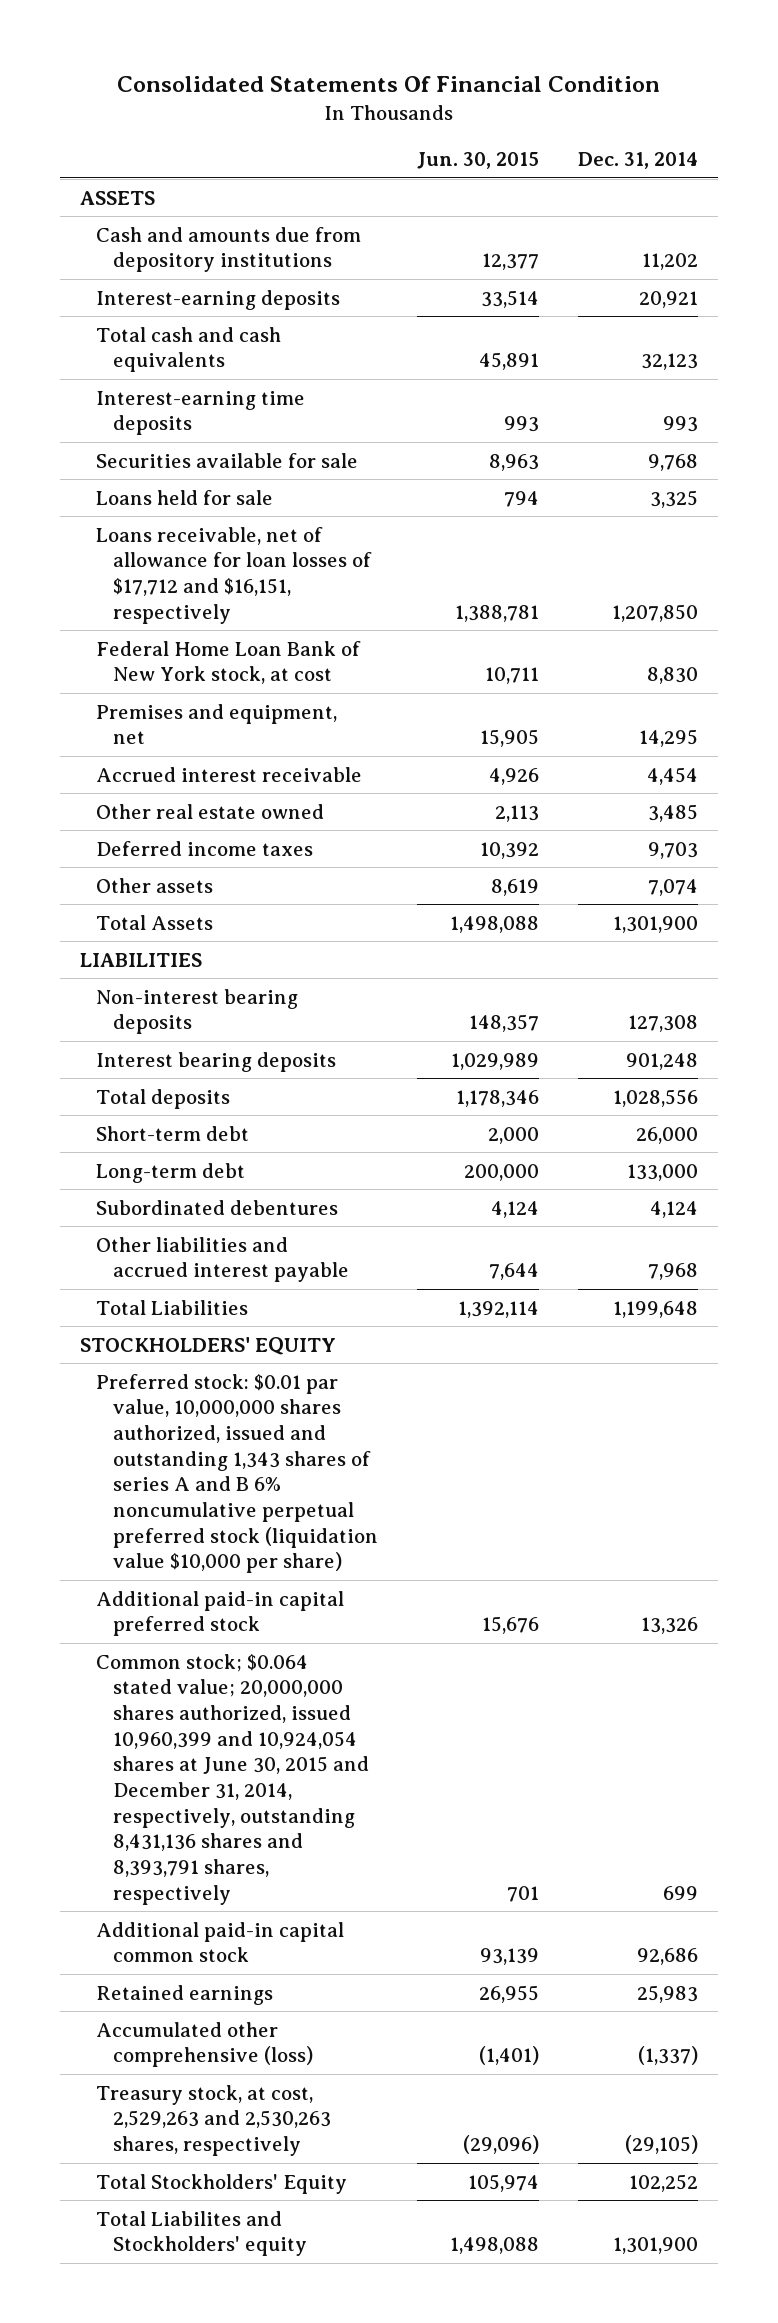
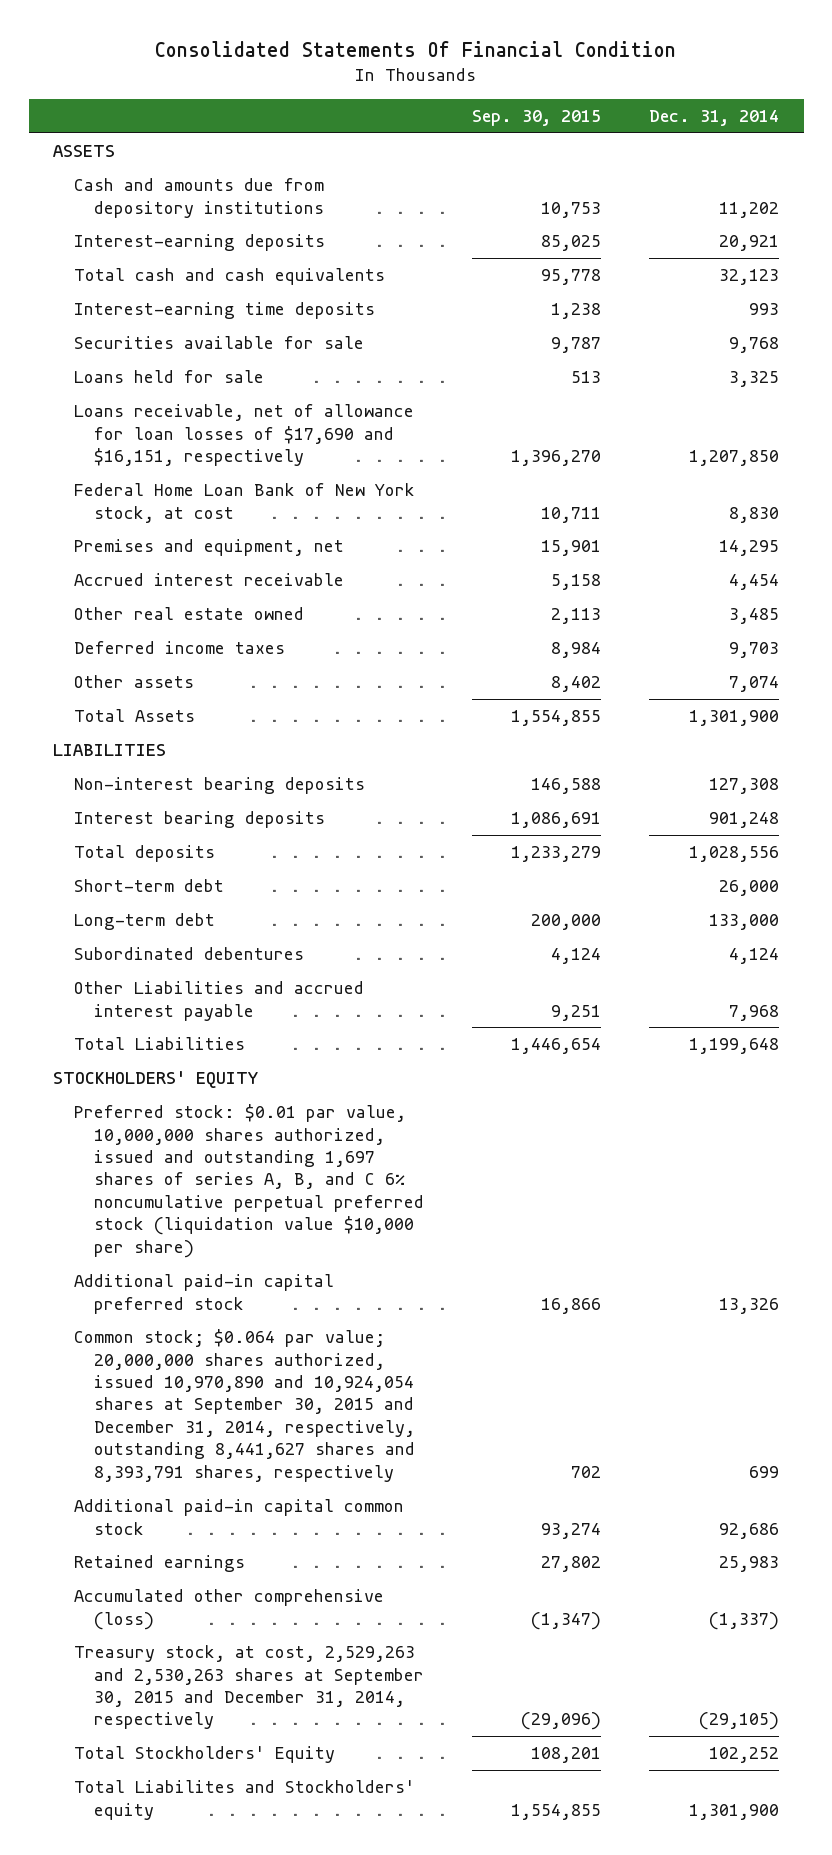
- | Jun. 30, 2015 | Dec. 31, 2014
+ | Sep. 30, 2015 | Dec. 31, 2014
- Loans receivable, net of allowance for loan losses of $17,712 and $16,151, respectively | 1,388,781 | 1,207,850
+ Loans receivable, net of allowance for loan losses of $17,690 and $16,151, respectively | 1,396,270 | 1,207,850
- Other liabilities and accrued interest payable | 7,644 | 7,968
+ Other Liabilities and accrued interest payable | 9,251 | 7,968
- Preferred stock: $0.01 par value, 10,000,000 shares authorized, issued and outstanding 1,343 shares of series A and B 6% noncumulative perpetual preferred stock (liquidation value $10,000 per share)
+ Preferred stock: $0.01 par value, 10,000,000 shares authorized, issued and outstanding 1,697 shares of series A, B, and C 6% noncumulative perpetual preferred stock (liquidation value $10,000 per share)
- Common stock; $0.064 stated value; 20,000,000 shares authorized, issued 10,960,399 and 10,924,054 shares at June 30, 2015 and December 31, 2014, respectively, outstanding 8,431,136 shares and 8,393,791 shares, respectively | 701 | 699
+ Common stock; $0.064 par value; 20,000,000 shares authorized, issued 10,970,890 and 10,924,054 shares at September 30, 2015 and December 31, 2014, respectively, outstanding 8,441,627 shares and 8,393,791 shares, respectively | 702 | 699
- Treasury stock, at cost, 2,529,263 and 2,530,263 shares, respectively | (29,096) | (29,105)
+ Treasury stock, at cost, 2,529,263 and 2,530,263 shares at September 30, 2015 and December 31, 2014, respectively | (29,096) | (29,105)

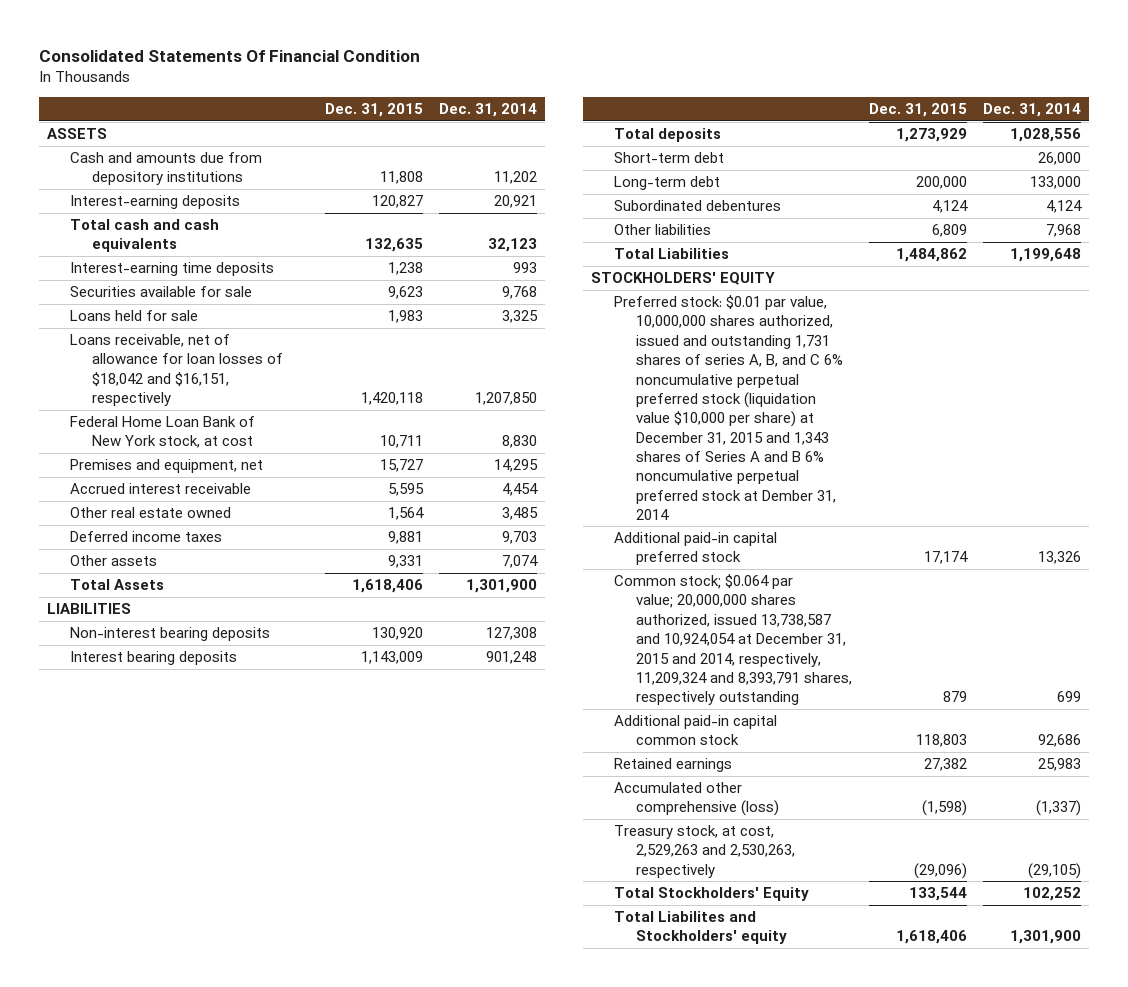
- | Sep. 30, 2015 | Dec. 31, 2014
+ | Dec. 31, 2015 | Dec. 31, 2014
- Loans receivable, net of allowance for loan losses of $17,690 and $16,151, respectively | 1,396,270 | 1,207,850
+ Loans receivable, net of allowance for loan losses of $18,042 and $16,151, respectively | 1,420,118 | 1,207,850
- Other Liabilities and accrued interest payable | 9,251 | 7,968
+ Other liabilities | 6,809 | 7,968
- Preferred stock: $0.01 par value, 10,000,000 shares authorized, issued and outstanding 1,697 shares of series A, B, and C 6% noncumulative perpetual preferred stock (liquidation value $10,000 per share)
+ Preferred stock: $0.01 par value, 10,000,000 shares authorized, issued and outstanding 1,731 shares of series A, B, and C 6% noncumulative perpetual preferred stock (liquidation value $10,000 per share) at December 31, 2015 and 1,343 shares of Series A and B 6% noncumulative perpetual preferred stock at Dember 31, 2014
- Common stock; $0.064 par value; 20,000,000 shares authorized, issued 10,970,890 and 10,924,054 shares at September 30, 2015 and December 31, 2014, respectively, outstanding 8,441,627 shares and 8,393,791 shares, respectively | 702 | 699
+ Common stock; $0.064 par value; 20,000,000 shares authorized, issued 13,738,587 and 10,924,054 at December 31, 2015 and 2014, respectively, 11,209,324 and 8,393,791 shares, respectively outstanding | 879 | 699
- Treasury stock, at cost, 2,529,263 and 2,530,263 shares at September 30, 2015 and December 31, 2014, respectively | (29,096) | (29,105)
+ Treasury stock, at cost, 2,529,263 and 2,530,263, respectively | (29,096) | (29,105)

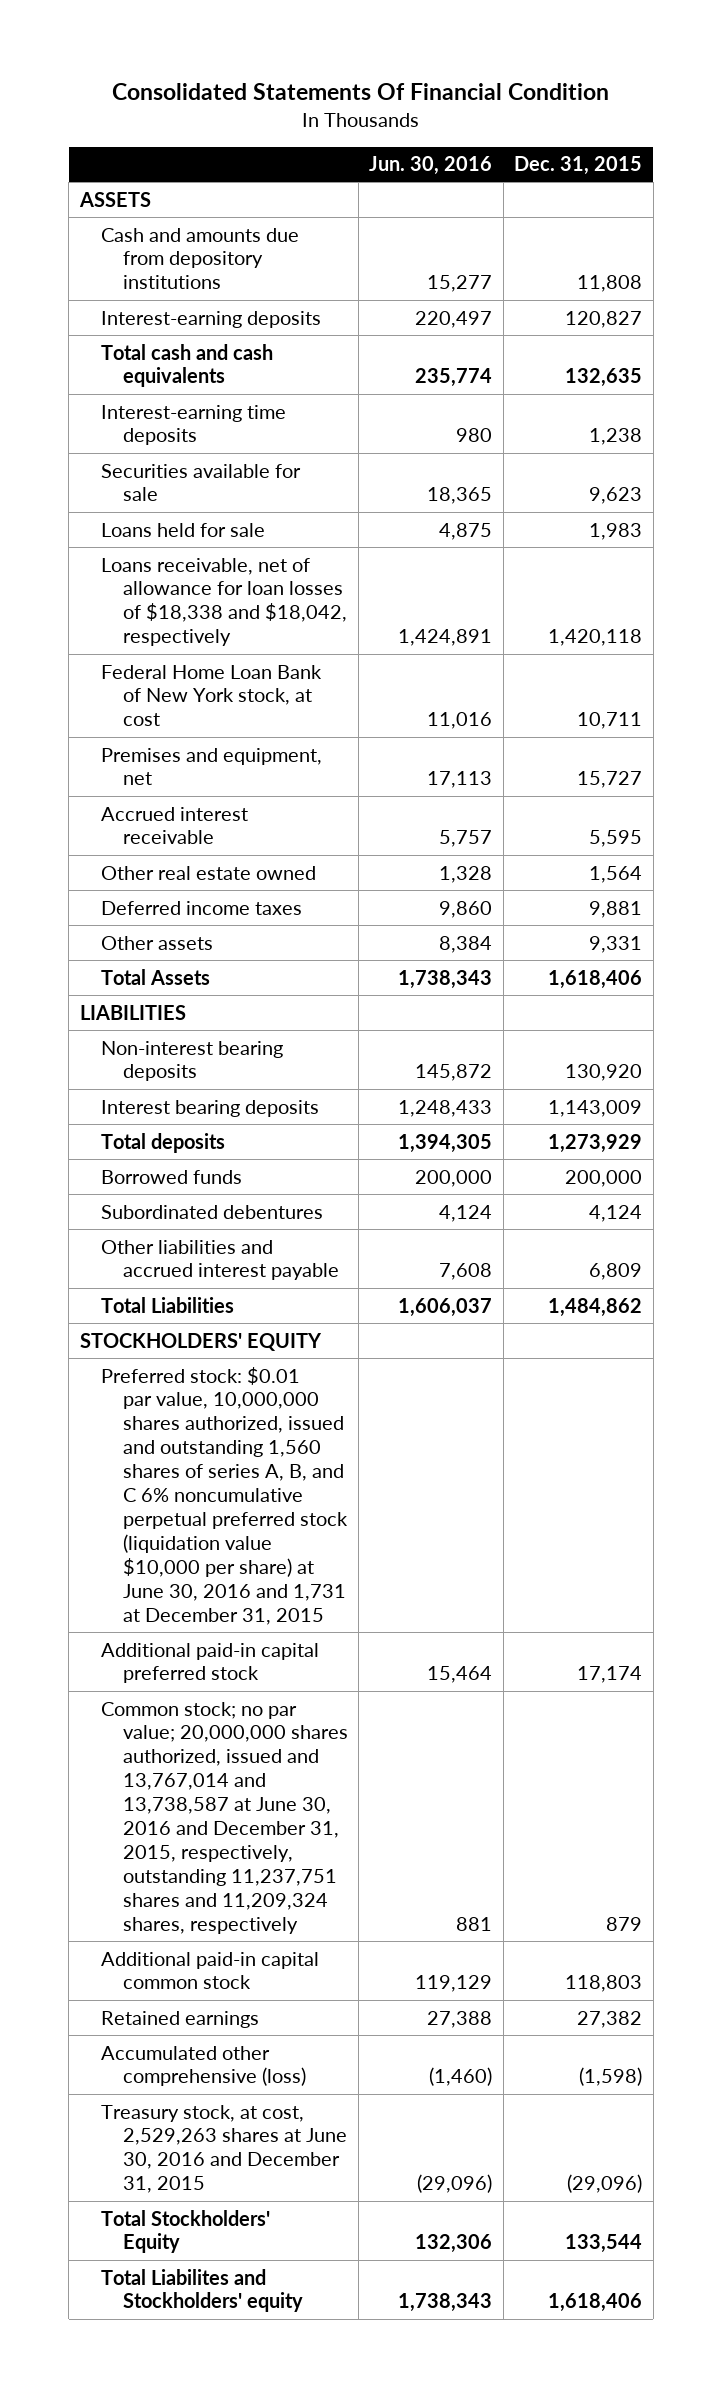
- | Dec. 31, 2015 | Dec. 31, 2014
+ | Jun. 30, 2016 | Dec. 31, 2015
- Loans receivable, net of allowance for loan losses of $18,042 and $16,151, respectively | 1,420,118 | 1,207,850
+ Loans receivable, net of allowance for loan losses of $18,338 and $18,042, respectively | 1,424,891 | 1,420,118
- Short-term debt | | 26,000
- Long-term debt | 200,000 | 133,000
+ Borrowed funds | 200,000 | 200,000
- Other liabilities | 6,809 | 7,968
+ Other liabilities and accrued interest payable | 7,608 | 6,809
- Preferred stock: $0.01 par value, 10,000,000 shares authorized, issued and outstanding 1,731 shares of series A, B, and C 6% noncumulative perpetual preferred stock (liquidation value $10,000 per share) at December 31, 2015 and 1,343 shares of Series A and B 6% noncumulative perpetual preferred stock at Dember 31, 2014
+ Preferred stock: $0.01 par value, 10,000,000 shares authorized, issued and outstanding 1,560 shares of series A, B, and C 6% noncumulative perpetual preferred stock (liquidation value $10,000 per share) at June 30, 2016 and 1,731 at December 31, 2015
- Common stock; $0.064 par value; 20,000,000 shares authorized, issued 13,738,587 and 10,924,054 at December 31, 2015 and 2014, respectively, 11,209,324 and 8,393,791 shares, respectively outstanding | 879 | 699
+ Common stock; no par value; 20,000,000 shares authorized, issued and 13,767,014 and 13,738,587 at June 30, 2016 and December 31, 2015, respectively, outstanding 11,237,751 shares and 11,209,324 shares, respectively | 881 | 879
- Treasury stock, at cost, 2,529,263 and 2,530,263, respectively | (29,096) | (29,105)
+ Treasury stock, at cost, 2,529,263 shares at June 30, 2016 and December 31, 2015 | (29,096) | (29,096)

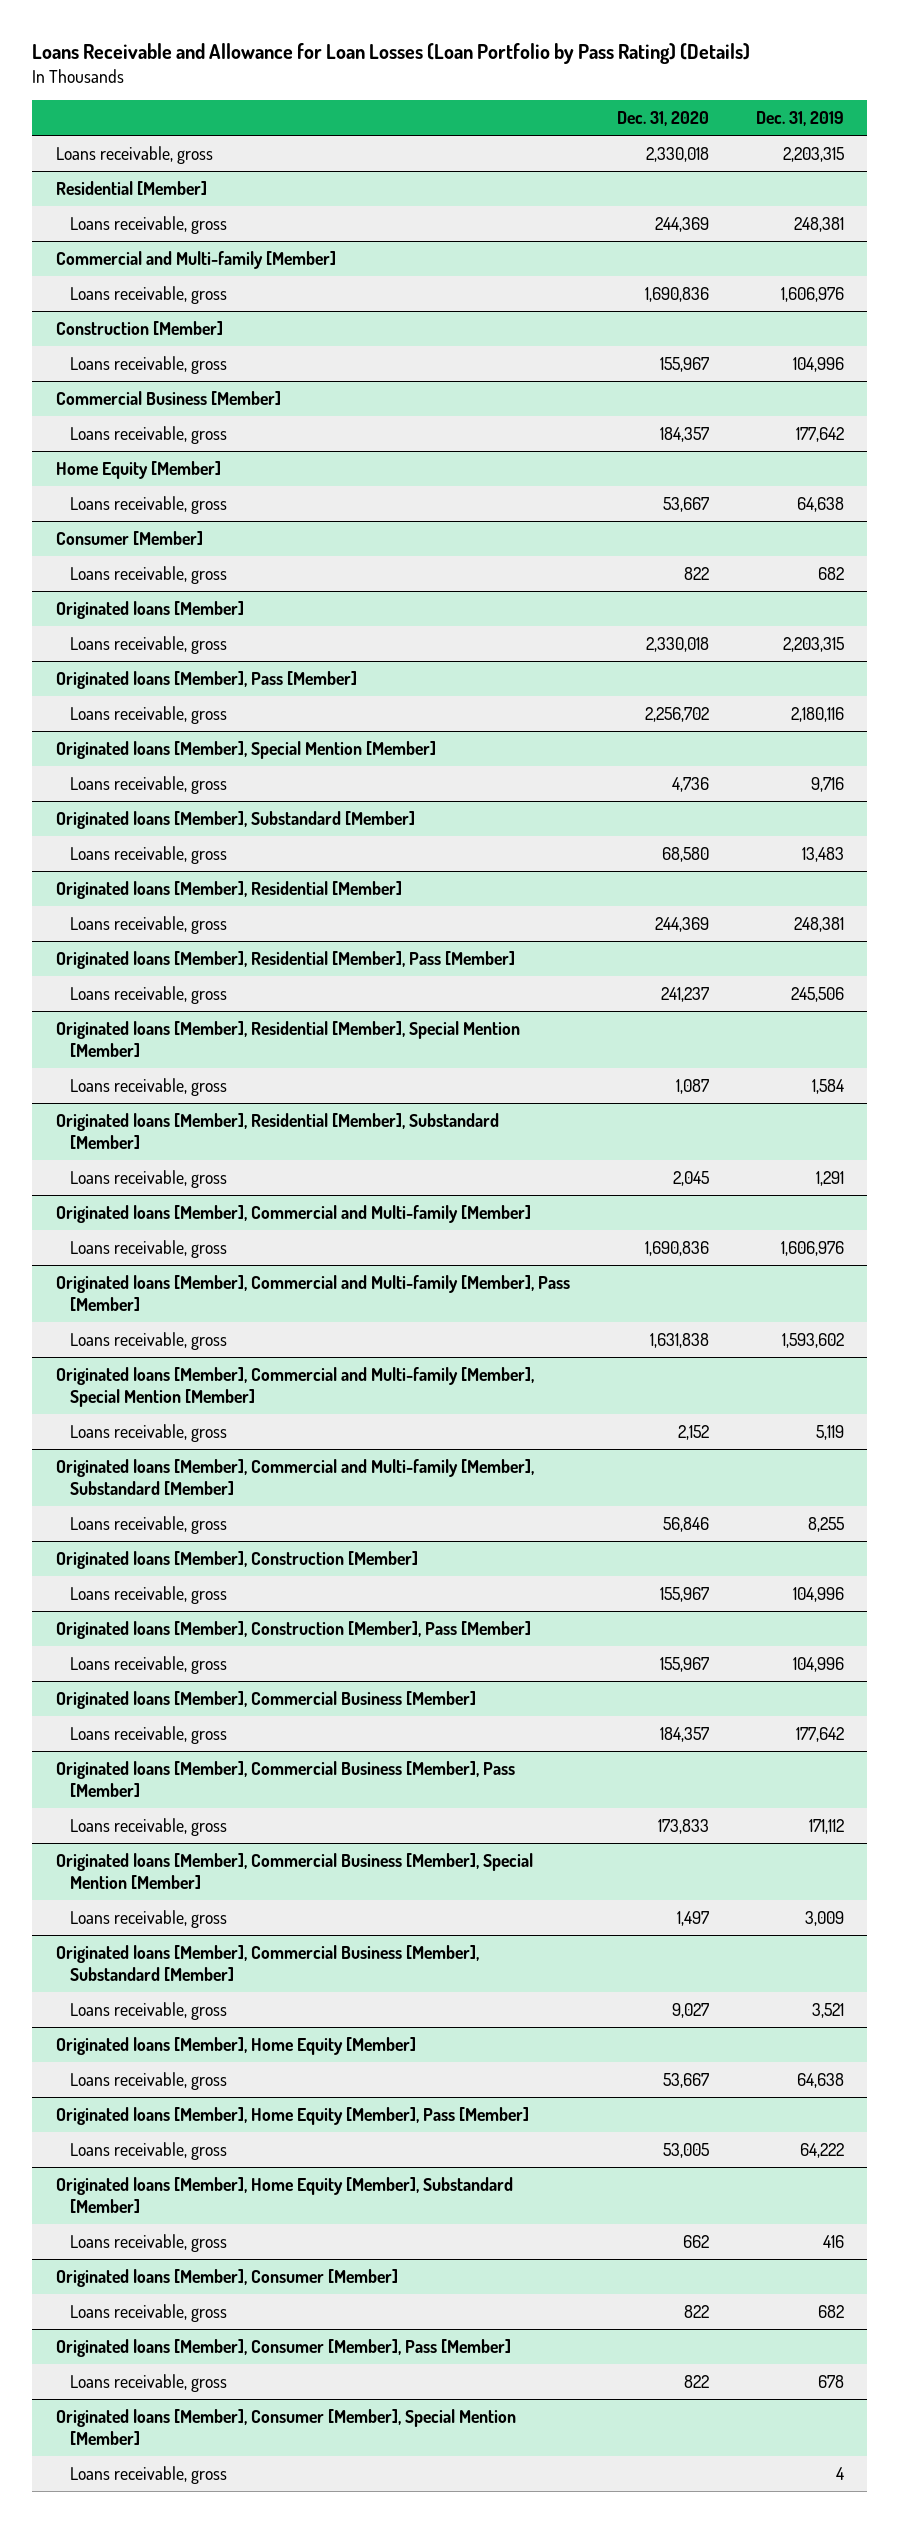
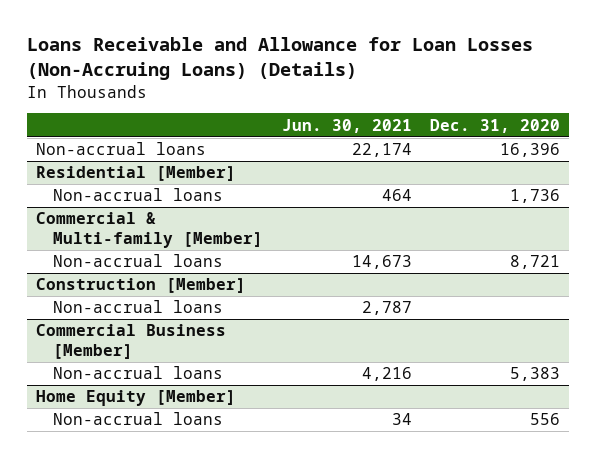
- Loans Receivable and Allowance for Loan Losses (Loan Portfolio by Pass Rating) (Details)
+ Loans Receivable and Allowance for Loan Losses (Non-Accruing Loans) (Details)
- | Dec. 31, 2020 | Dec. 31, 2019
+ | Jun. 30, 2021 | Dec. 31, 2020
- Loans receivable, gross | 2,330,018 | 2,203,315
+ Non-accrual loans | 22,174 | 16,396
@ Residential [Member]
- Loans receivable, gross | 244,369 | 248,381
- Commercial and Multi-family [Member]
- Loans receivable, gross | 1,690,836 | 1,606,976
@ Residential [Member]
+ Non-accrual loans | 464 | 1,736
+ Commercial & Multi-family [Member]
+ Non-accrual loans | 14,673 | 8,721
@ Construction [Member]
- Loans receivable, gross | 155,967 | 104,996
+ Non-accrual loans | 2,787 |
@ Commercial Business [Member]
- Loans receivable, gross | 184,357 | 177,642
+ Non-accrual loans | 4,216 | 5,383
@ Home Equity [Member]
- Loans receivable, gross | 53,667 | 64,638
- Consumer [Member]
- Loans receivable, gross | 822 | 682
- Originated loans [Member]
- Loans receivable, gross | 2,330,018 | 2,203,315
- Originated loans [Member], Pass [Member]
- Loans receivable, gross | 2,256,702 | 2,180,116
- Originated loans [Member], Special Mention [Member]
- Loans receivable, gross | 4,736 | 9,716
- Originated loans [Member], Substandard [Member]
- Loans receivable, gross | 68,580 | 13,483
- Originated loans [Member], Residential [Member]
- Loans receivable, gross | 244,369 | 248,381
- Originated loans [Member], Residential [Member], Pass [Member]
- Loans receivable, gross | 241,237 | 245,506
- Originated loans [Member], Residential [Member], Special Mention [Member]
- Loans receivable, gross | 1,087 | 1,584
- Originated loans [Member], Residential [Member], Substandard [Member]
- Loans receivable, gross | 2,045 | 1,291
- Originated loans [Member], Commercial and Multi-family [Member]
- Loans receivable, gross | 1,690,836 | 1,606,976
- Originated loans [Member], Commercial and Multi-family [Member], Pass [Member]
- Loans receivable, gross | 1,631,838 | 1,593,602
- Originated loans [Member], Commercial and Multi-family [Member], Special Mention [Member]
- Loans receivable, gross | 2,152 | 5,119
- Originated loans [Member], Commercial and Multi-family [Member], Substandard [Member]
- Loans receivable, gross | 56,846 | 8,255
- Originated loans [Member], Construction [Member]
- Loans receivable, gross | 155,967 | 104,996
- Originated loans [Member], Construction [Member], Pass [Member]
- Loans receivable, gross | 155,967 | 104,996
- Originated loans [Member], Commercial Business [Member]
- Loans receivable, gross | 184,357 | 177,642
- Originated loans [Member], Commercial Business [Member], Pass [Member]
- Loans receivable, gross | 173,833 | 171,112
- Originated loans [Member], Commercial Business [Member], Special Mention [Member]
- Loans receivable, gross | 1,497 | 3,009
- Originated loans [Member], Commercial Business [Member], Substandard [Member]
- Loans receivable, gross | 9,027 | 3,521
- Originated loans [Member], Home Equity [Member]
- Loans receivable, gross | 53,667 | 64,638
- Originated loans [Member], Home Equity [Member], Pass [Member]
- Loans receivable, gross | 53,005 | 64,222
- Originated loans [Member], Home Equity [Member], Substandard [Member]
- Loans receivable, gross | 662 | 416
- Originated loans [Member], Consumer [Member]
- Loans receivable, gross | 822 | 682
- Originated loans [Member], Consumer [Member], Pass [Member]
- Loans receivable, gross | 822 | 678
- Originated loans [Member], Consumer [Member], Special Mention [Member]
- Loans receivable, gross | | 4
@ Home Equity [Member]
+ Non-accrual loans | 34 | 556

